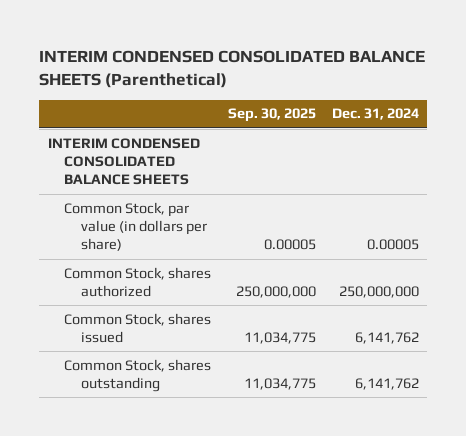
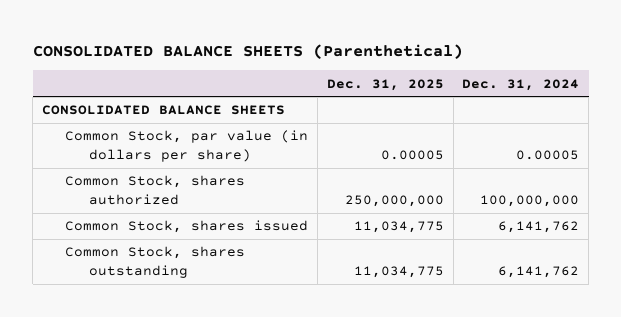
- INTERIM CONDENSED CONSOLIDATED BALANCE SHEETS (Parenthetical)
+ CONSOLIDATED BALANCE SHEETS (Parenthetical)
- | Sep. 30, 2025 | Dec. 31, 2024
+ | Dec. 31, 2025 | Dec. 31, 2024
- INTERIM CONDENSED CONSOLIDATED BALANCE SHEETS
+ CONSOLIDATED BALANCE SHEETS
- Common Stock, shares authorized | 250,000,000 | 250,000,000
+ Common Stock, shares authorized | 250,000,000 | 100,000,000

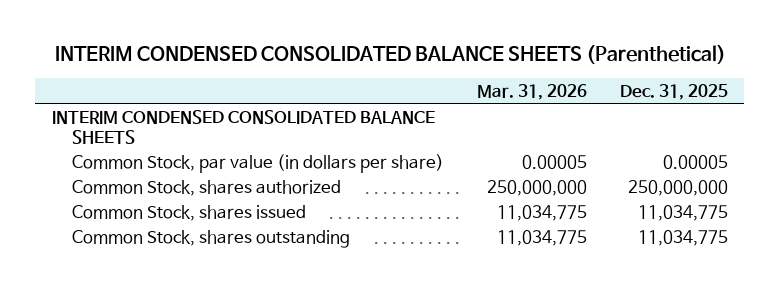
- CONSOLIDATED BALANCE SHEETS (Parenthetical)
+ INTERIM CONDENSED CONSOLIDATED BALANCE SHEETS (Parenthetical)
- | Dec. 31, 2025 | Dec. 31, 2024
+ | Mar. 31, 2026 | Dec. 31, 2025
- CONSOLIDATED BALANCE SHEETS
+ INTERIM CONDENSED CONSOLIDATED BALANCE SHEETS

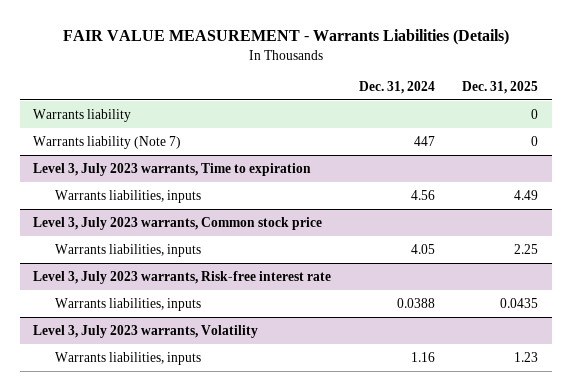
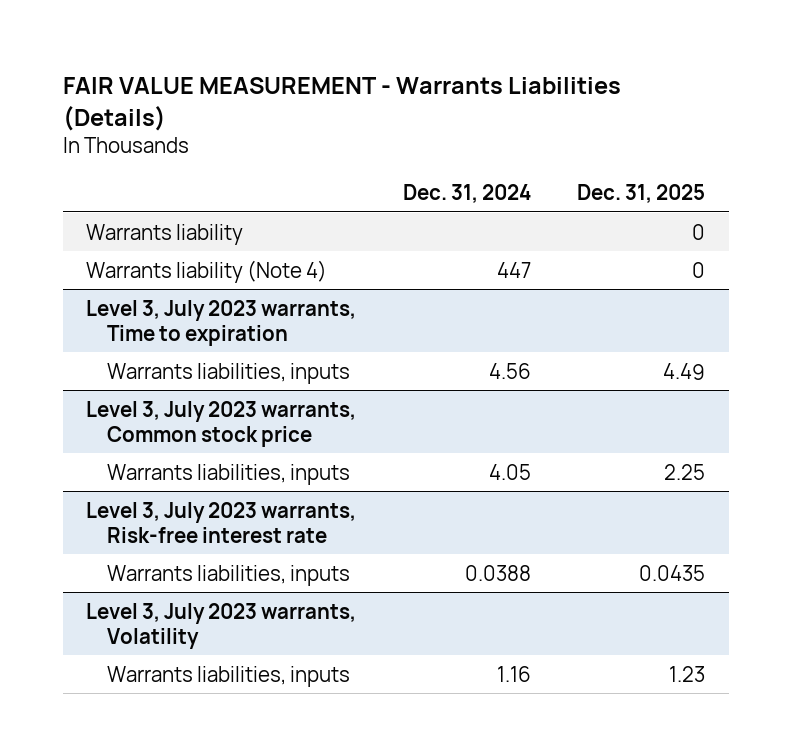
- Warrants liability (Note 7) | 447 | 0
+ Warrants liability (Note 4) | 447 | 0

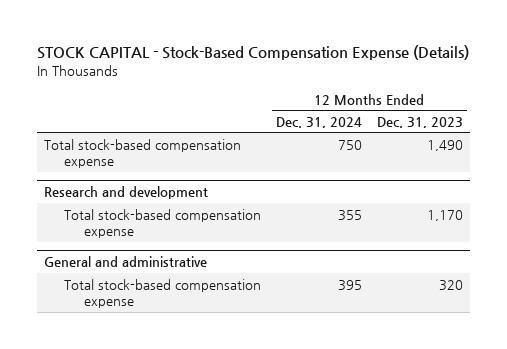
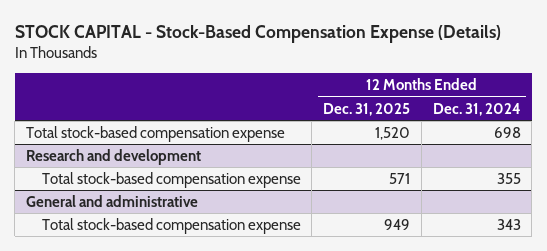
- | 12 Months Ended Dec. 31, 2024 | 12 Months Ended Dec. 31, 2023
+ | 12 Months Ended Dec. 31, 2025 | 12 Months Ended Dec. 31, 2024
- Total stock-based compensation expense | 750 | 1,490
+ Total stock-based compensation expense | 1,520 | 698
@ General and administrative
- Total stock-based compensation expense | 395 | 320
+ Total stock-based compensation expense | 949 | 343

